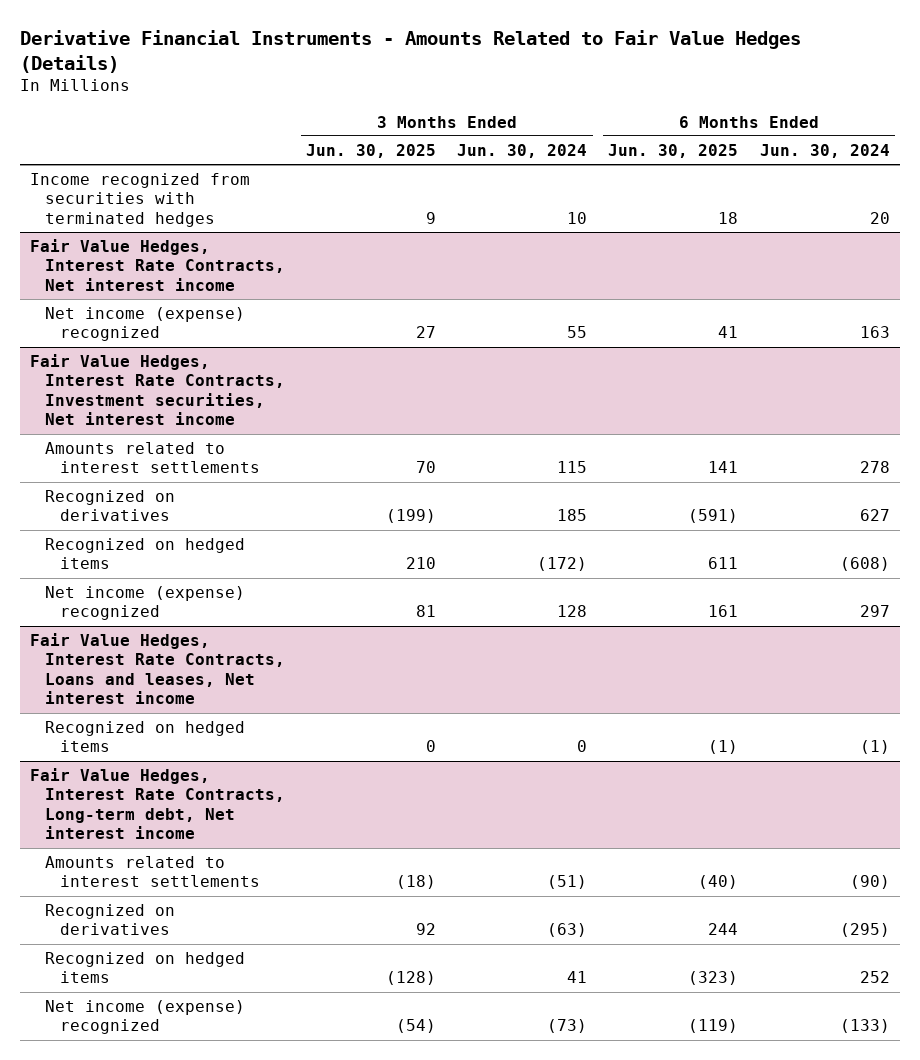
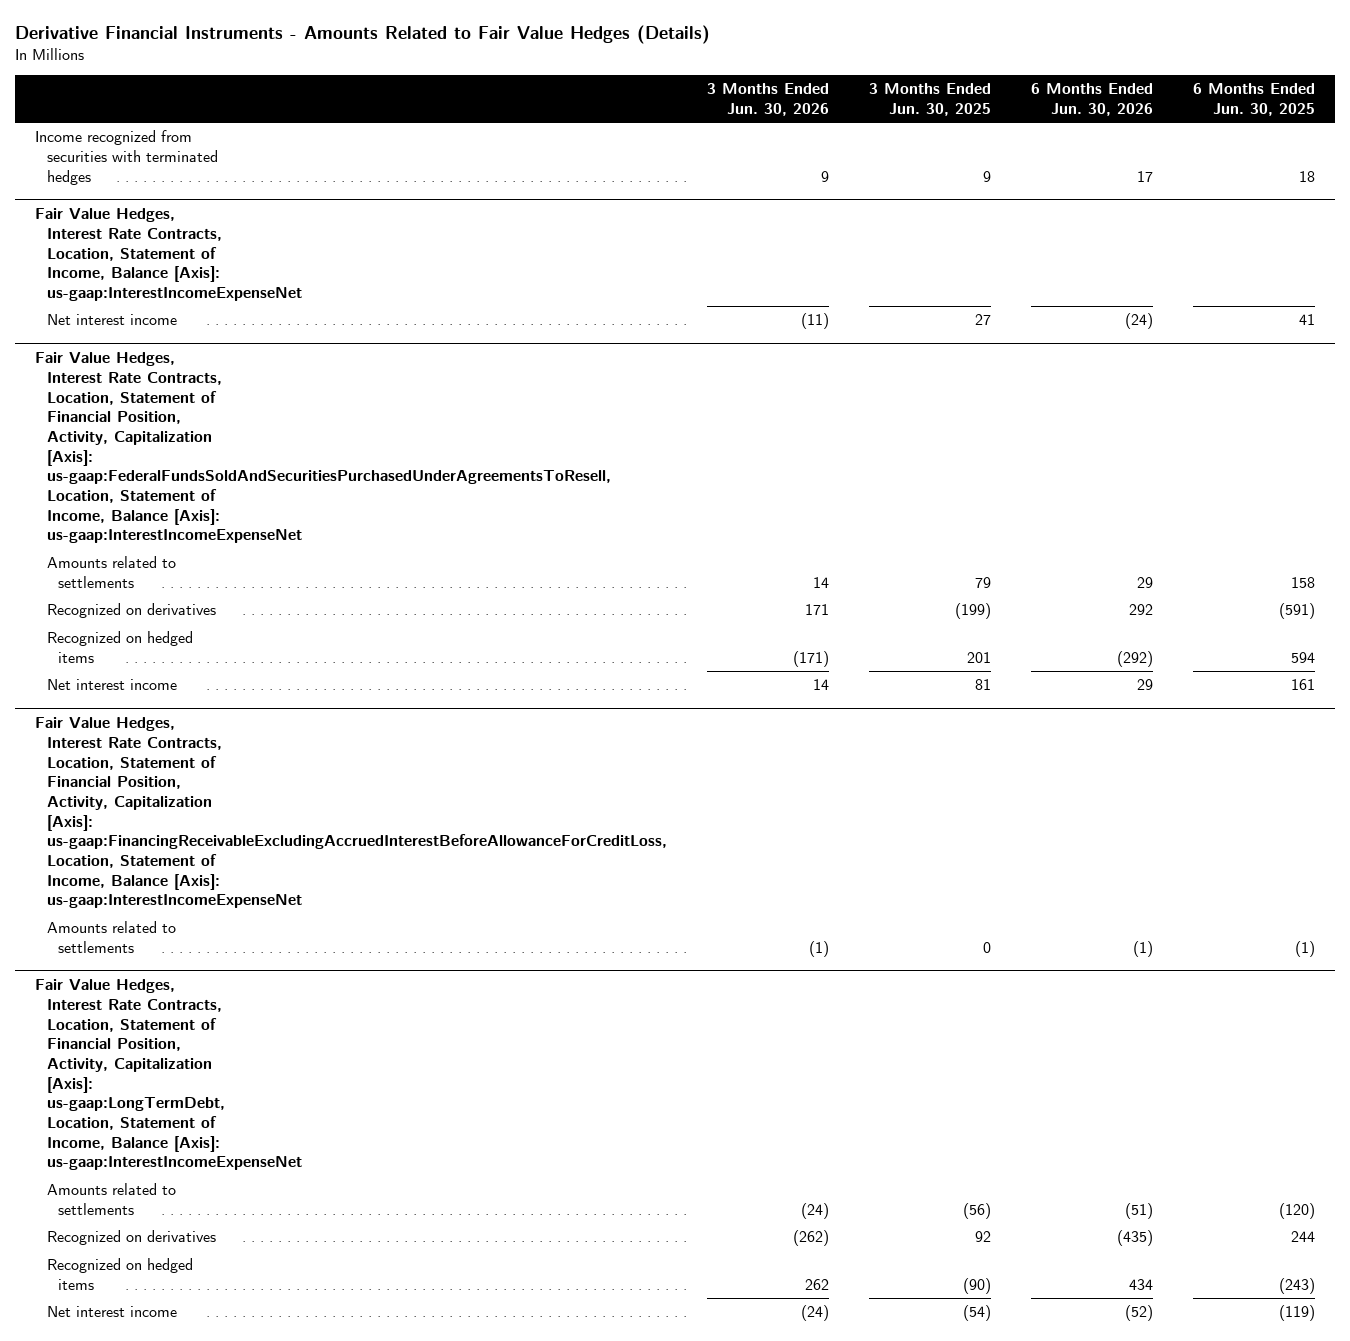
- | 3 Months Ended Jun. 30, 2025 | 3 Months Ended Jun. 30, 2024 | 6 Months Ended Jun. 30, 2025 | 6 Months Ended Jun. 30, 2024
+ | 3 Months Ended Jun. 30, 2026 | 3 Months Ended Jun. 30, 2025 | 6 Months Ended Jun. 30, 2026 | 6 Months Ended Jun. 30, 2025
- Fair Value Hedges, Interest Rate Contracts, Net interest income
- Net income (expense) recognized | 27 | 55 | 41 | 163
- Fair Value Hedges, Interest Rate Contracts, Investment securities, Net interest income
- Amounts related to interest settlements | 70 | 115 | 141 | 278
+ Fair Value Hedges, Interest Rate Contracts, Location, Statement of Income, Balance [Axis]: us-gaap:InterestIncomeExpenseNet
+ Net interest income | (11) | 27 | (24) | 41
+ Fair Value Hedges, Interest Rate Contracts, Location, Statement of Financial Position, Activity, Capitalization [Axis]: us-gaap:FederalFundsSoldAndSecuritiesPurchasedUnderAgreementsToResell, Location, Statement of Income, Balance [Axis]: us-gaap:InterestIncomeExpenseNet
+ Amounts related to settlements | 14 | 79 | 29 | 158
- Recognized on hedged items | 210 | (172) | 611 | (608)
- Net income (expense) recognized | 81 | 128 | 161 | 297
- Fair Value Hedges, Interest Rate Contracts, Loans and leases, Net interest income
- Recognized on hedged items | 0 | 0 | (1) | (1)
- Fair Value Hedges, Interest Rate Contracts, Long-term debt, Net interest income
- Amounts related to interest settlements | (18) | (51) | (40) | (90)
+ Recognized on hedged items | (171) | 201 | (292) | 594
+ Net interest income | 14 | 81 | 29 | 161
+ Fair Value Hedges, Interest Rate Contracts, Location, Statement of Financial Position, Activity, Capitalization [Axis]: us-gaap:FinancingReceivableExcludingAccruedInterestBeforeAllowanceForCreditLoss, Location, Statement of Income, Balance [Axis]: us-gaap:InterestIncomeExpenseNet
+ Amounts related to settlements | (1) | 0 | (1) | (1)
+ Fair Value Hedges, Interest Rate Contracts, Location, Statement of Financial Position, Activity, Capitalization [Axis]: us-gaap:LongTermDebt, Location, Statement of Income, Balance [Axis]: us-gaap:InterestIncomeExpenseNet
+ Amounts related to settlements | (24) | (56) | (51) | (120)
- Recognized on hedged items | (128) | 41 | (323) | 252
- Net income (expense) recognized | (54) | (73) | (119) | (133)
+ Recognized on hedged items | 262 | (90) | 434 | (243)
+ Net interest income | (24) | (54) | (52) | (119)

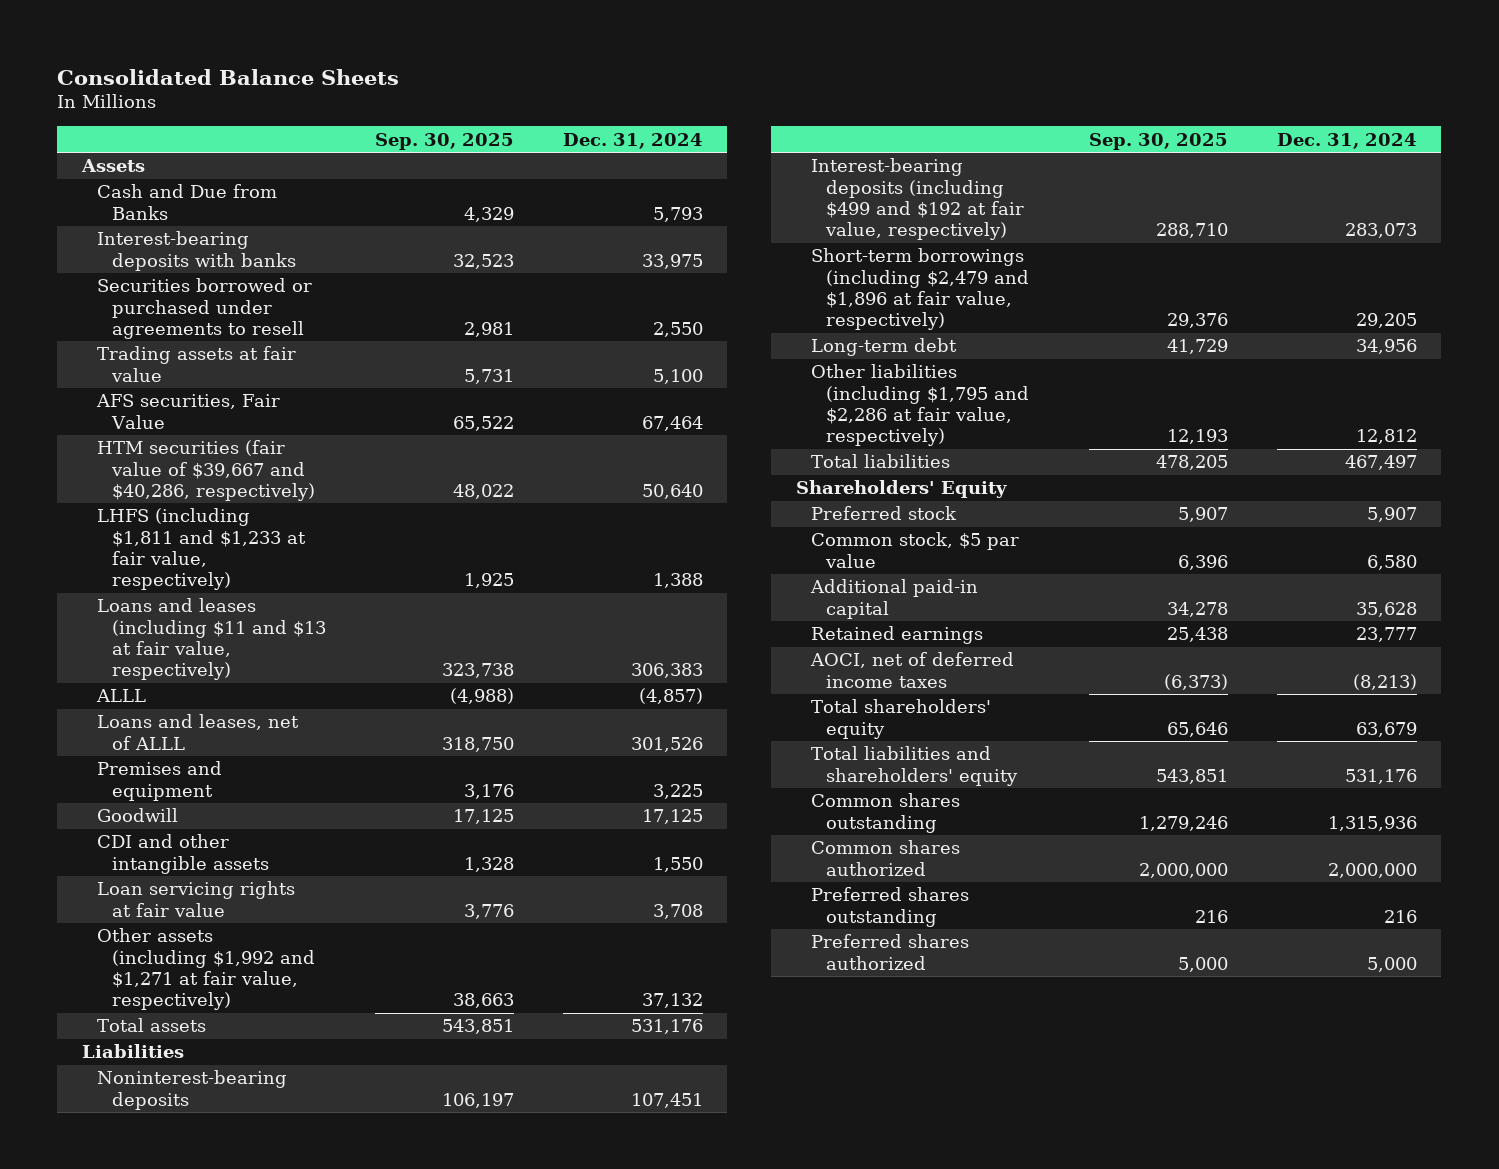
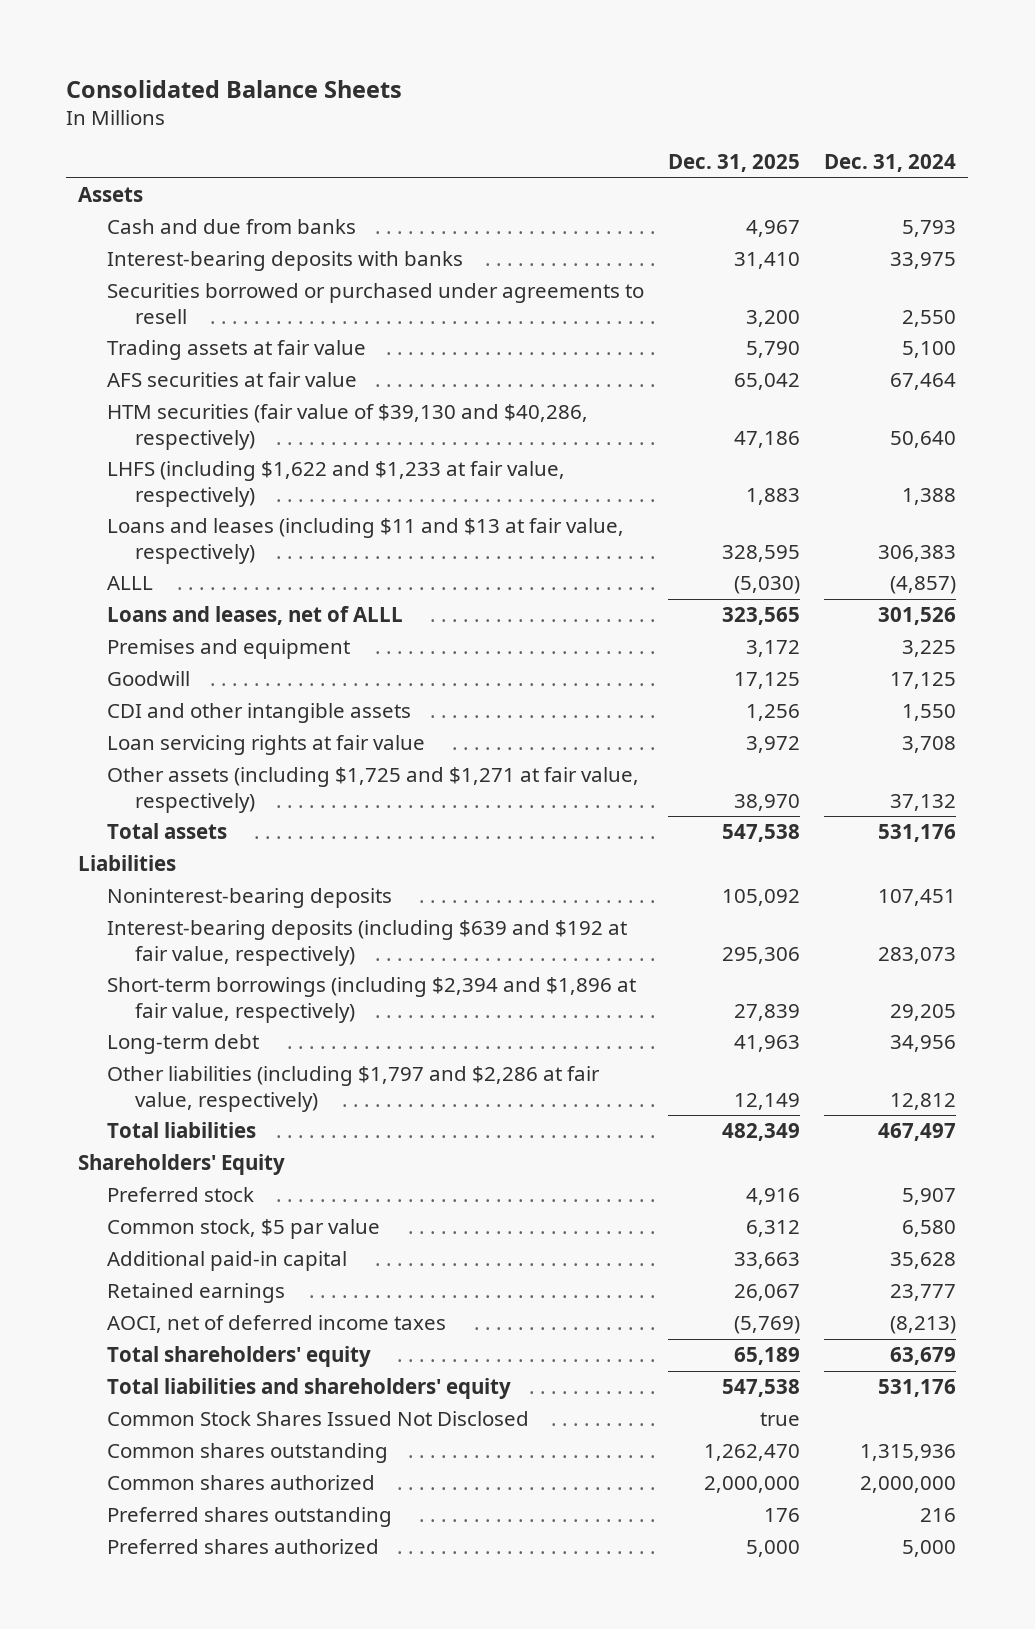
- | Sep. 30, 2025 | Dec. 31, 2024
+ | Dec. 31, 2025 | Dec. 31, 2024
- Cash and Due from Banks | 4,329 | 5,793
+ Cash and due from banks | 4,967 | 5,793
- AFS securities, Fair Value | 65,522 | 67,464
- HTM securities (fair value of $39,667 and $40,286, respectively) | 48,022 | 50,640
- LHFS (including $1,811 and $1,233 at fair value, respectively) | 1,925 | 1,388
+ AFS securities at fair value | 65,042 | 67,464
+ HTM securities (fair value of $39,130 and $40,286, respectively) | 47,186 | 50,640
+ LHFS (including $1,622 and $1,233 at fair value, respectively) | 1,883 | 1,388
- Other assets (including $1,992 and $1,271 at fair value, respectively) | 38,663 | 37,132
+ Other assets (including $1,725 and $1,271 at fair value, respectively) | 38,970 | 37,132
- Interest-bearing deposits (including $499 and $192 at fair value, respectively) | 288,710 | 283,073
- Short-term borrowings (including $2,479 and $1,896 at fair value, respectively) | 29,376 | 29,205
+ Interest-bearing deposits (including $639 and $192 at fair value, respectively) | 295,306 | 283,073
+ Short-term borrowings (including $2,394 and $1,896 at fair value, respectively) | 27,839 | 29,205
- Other liabilities (including $1,795 and $2,286 at fair value, respectively) | 12,193 | 12,812
+ Other liabilities (including $1,797 and $2,286 at fair value, respectively) | 12,149 | 12,812
+ Common Stock Shares Issued Not Disclosed | true |

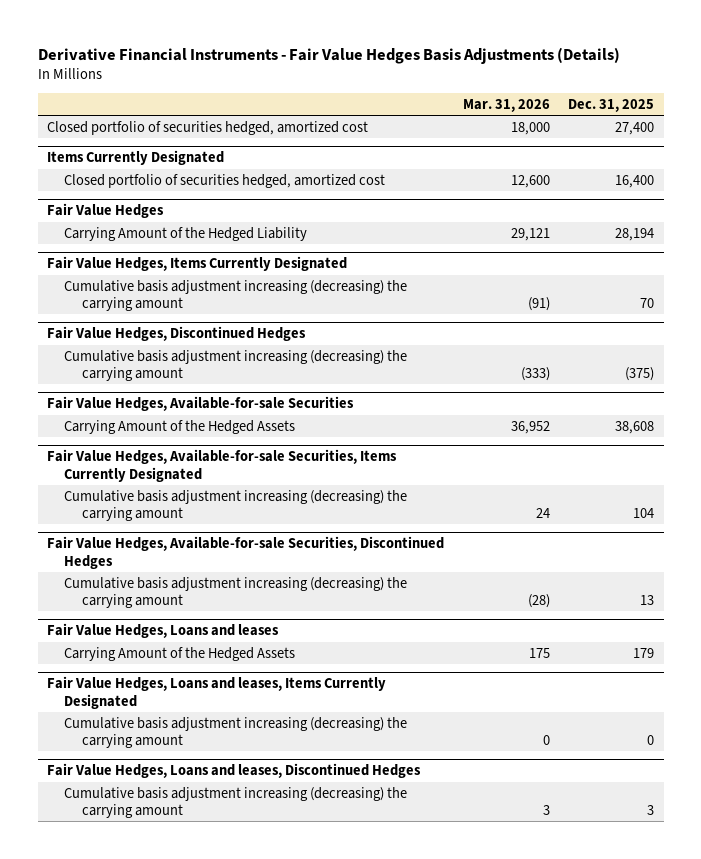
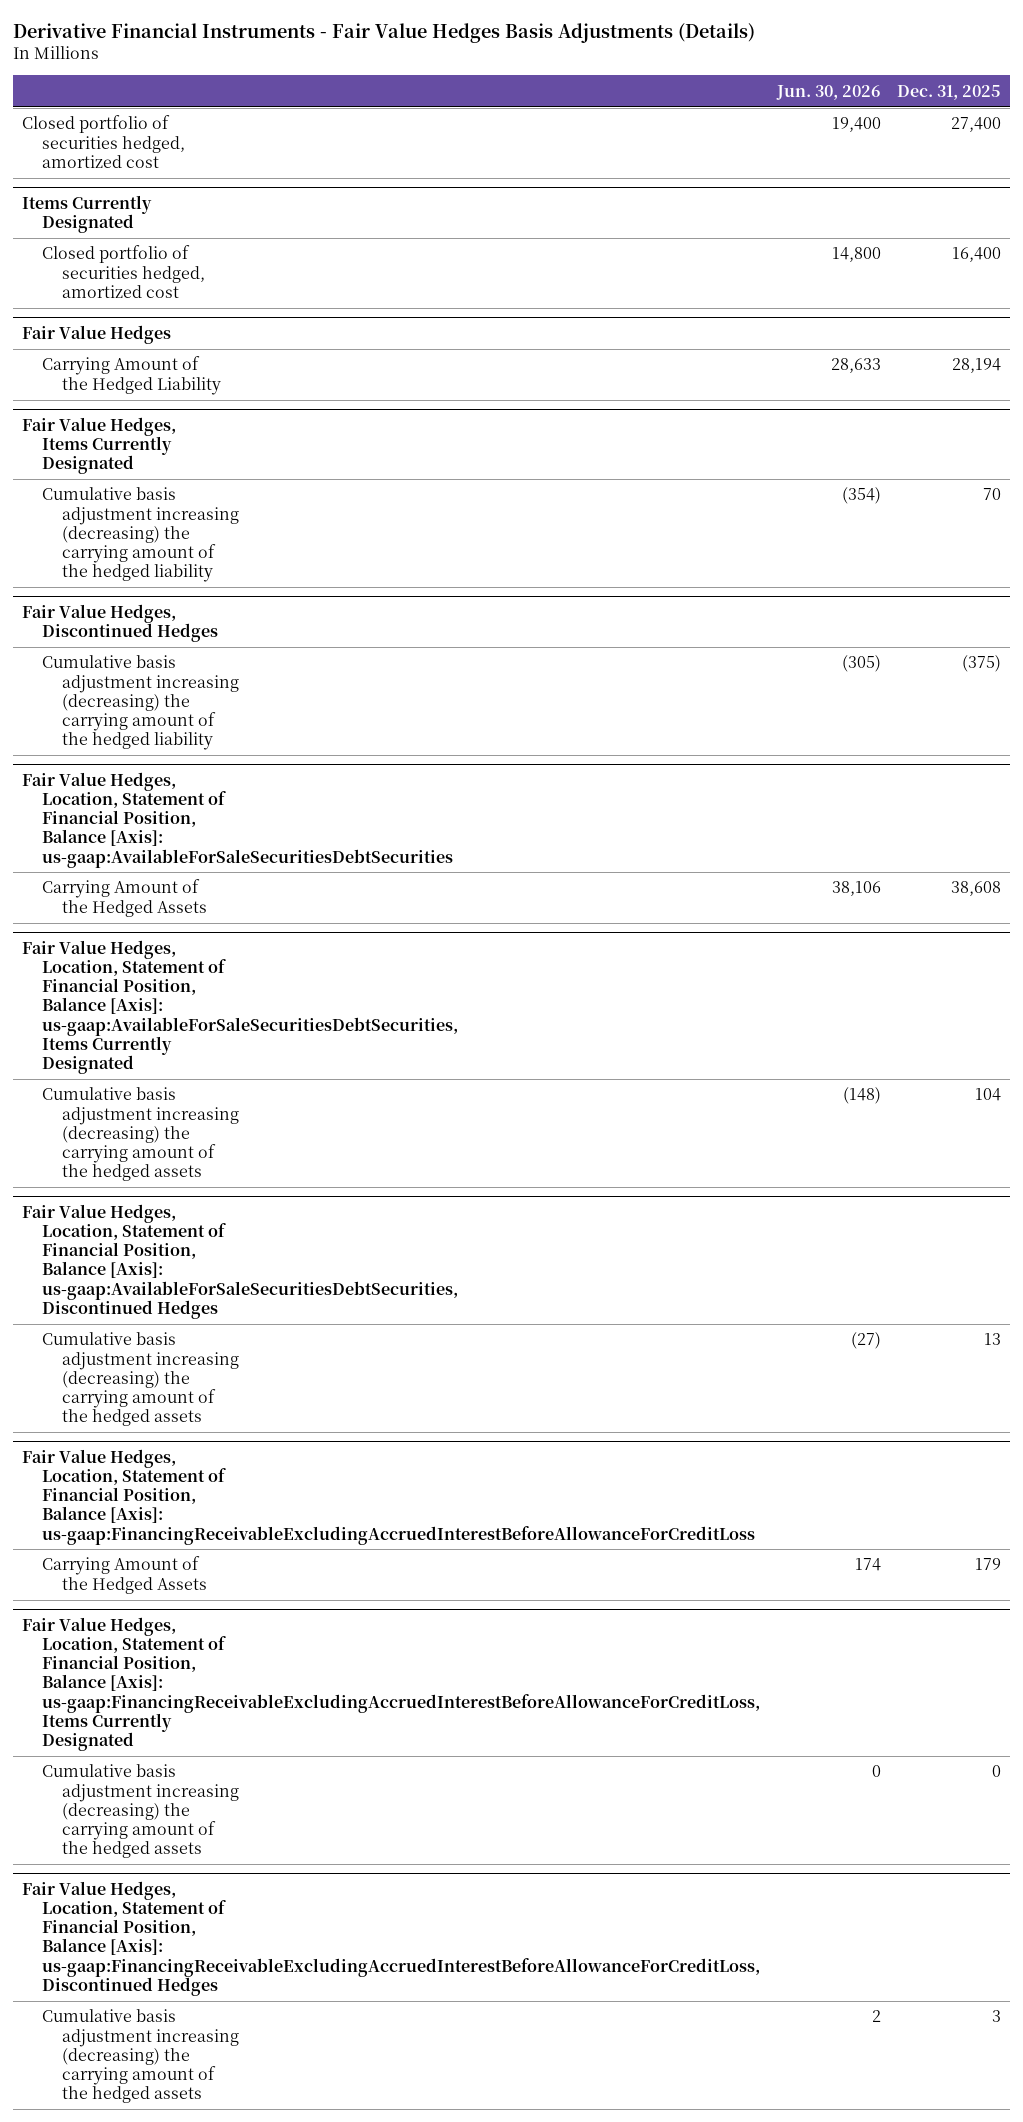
- | Mar. 31, 2026 | Dec. 31, 2025
+ | Jun. 30, 2026 | Dec. 31, 2025
@ Fair Value Hedges, Items Currently Designated
- Cumulative basis adjustment increasing (decreasing) the carrying amount | (91) | 70
+ Cumulative basis adjustment increasing (decreasing) the carrying amount of the hedged liability | (354) | 70
@ Fair Value Hedges, Discontinued Hedges
- Cumulative basis adjustment increasing (decreasing) the carrying amount | (333) | (375)
- Fair Value Hedges, Available-for-sale Securities
@ Fair Value Hedges, Discontinued Hedges
+ Cumulative basis adjustment increasing (decreasing) the carrying amount of the hedged liability | (305) | (375)
+ Fair Value Hedges, Location, Statement of Financial Position, Balance [Axis]: us-gaap:AvailableForSaleSecuritiesDebtSecurities
- Fair Value Hedges, Available-for-sale Securities, Items Currently Designated
- Cumulative basis adjustment increasing (decreasing) the carrying amount | 24 | 104
- Fair Value Hedges, Available-for-sale Securities, Discontinued Hedges
- Cumulative basis adjustment increasing (decreasing) the carrying amount | (28) | 13
- Fair Value Hedges, Loans and leases
+ Fair Value Hedges, Location, Statement of Financial Position, Balance [Axis]: us-gaap:AvailableForSaleSecuritiesDebtSecurities, Items Currently Designated
+ Cumulative basis adjustment increasing (decreasing) the carrying amount of the hedged assets | (148) | 104
+ Fair Value Hedges, Location, Statement of Financial Position, Balance [Axis]: us-gaap:AvailableForSaleSecuritiesDebtSecurities, Discontinued Hedges
+ Cumulative basis adjustment increasing (decreasing) the carrying amount of the hedged assets | (27) | 13
+ Fair Value Hedges, Location, Statement of Financial Position, Balance [Axis]: us-gaap:FinancingReceivableExcludingAccruedInterestBeforeAllowanceForCreditLoss
- Fair Value Hedges, Loans and leases, Items Currently Designated
- Cumulative basis adjustment increasing (decreasing) the carrying amount | 0 | 0
- Fair Value Hedges, Loans and leases, Discontinued Hedges
- Cumulative basis adjustment increasing (decreasing) the carrying amount | 3 | 3
+ Fair Value Hedges, Location, Statement of Financial Position, Balance [Axis]: us-gaap:FinancingReceivableExcludingAccruedInterestBeforeAllowanceForCreditLoss, Items Currently Designated
+ Cumulative basis adjustment increasing (decreasing) the carrying amount of the hedged assets | 0 | 0
+ Fair Value Hedges, Location, Statement of Financial Position, Balance [Axis]: us-gaap:FinancingReceivableExcludingAccruedInterestBeforeAllowanceForCreditLoss, Discontinued Hedges
+ Cumulative basis adjustment increasing (decreasing) the carrying amount of the hedged assets | 2 | 3

